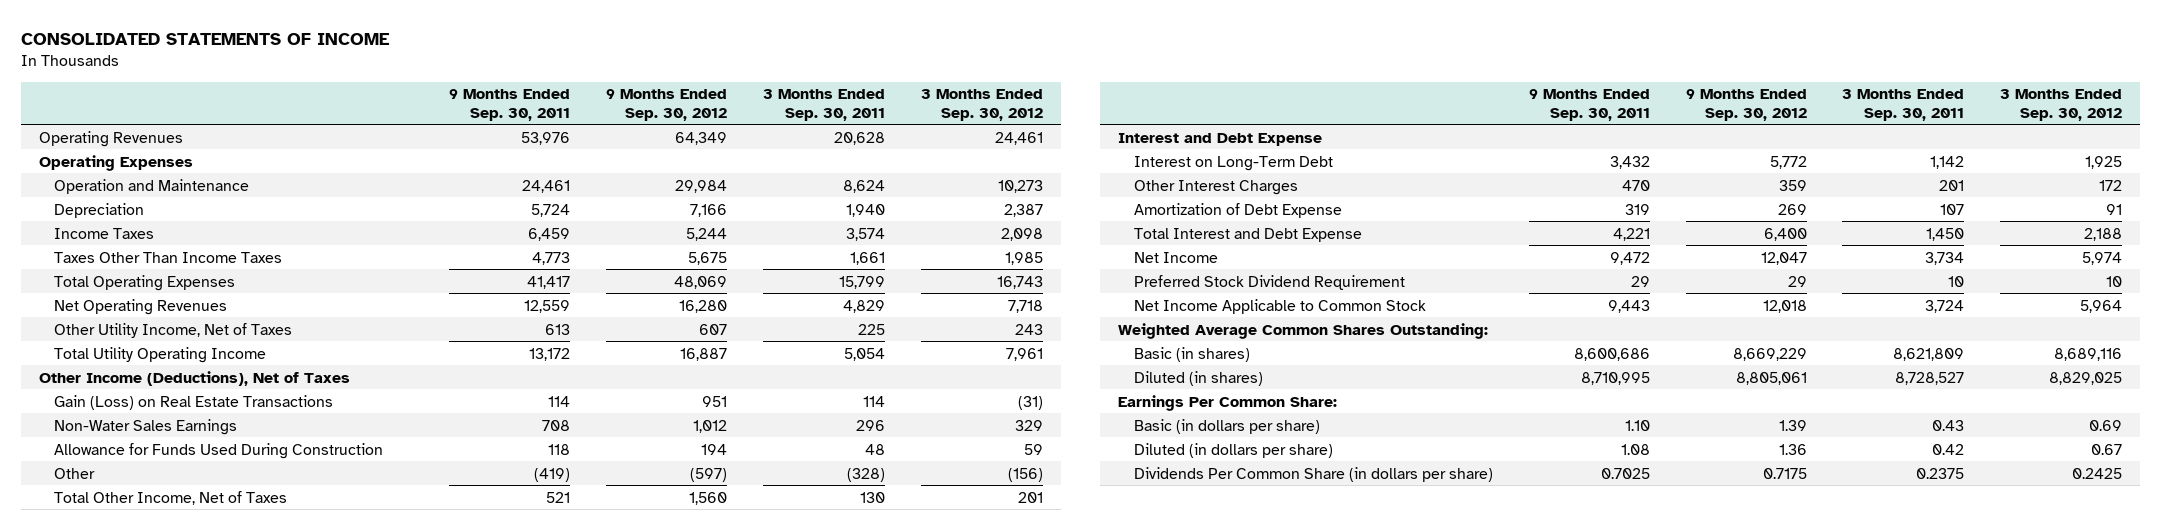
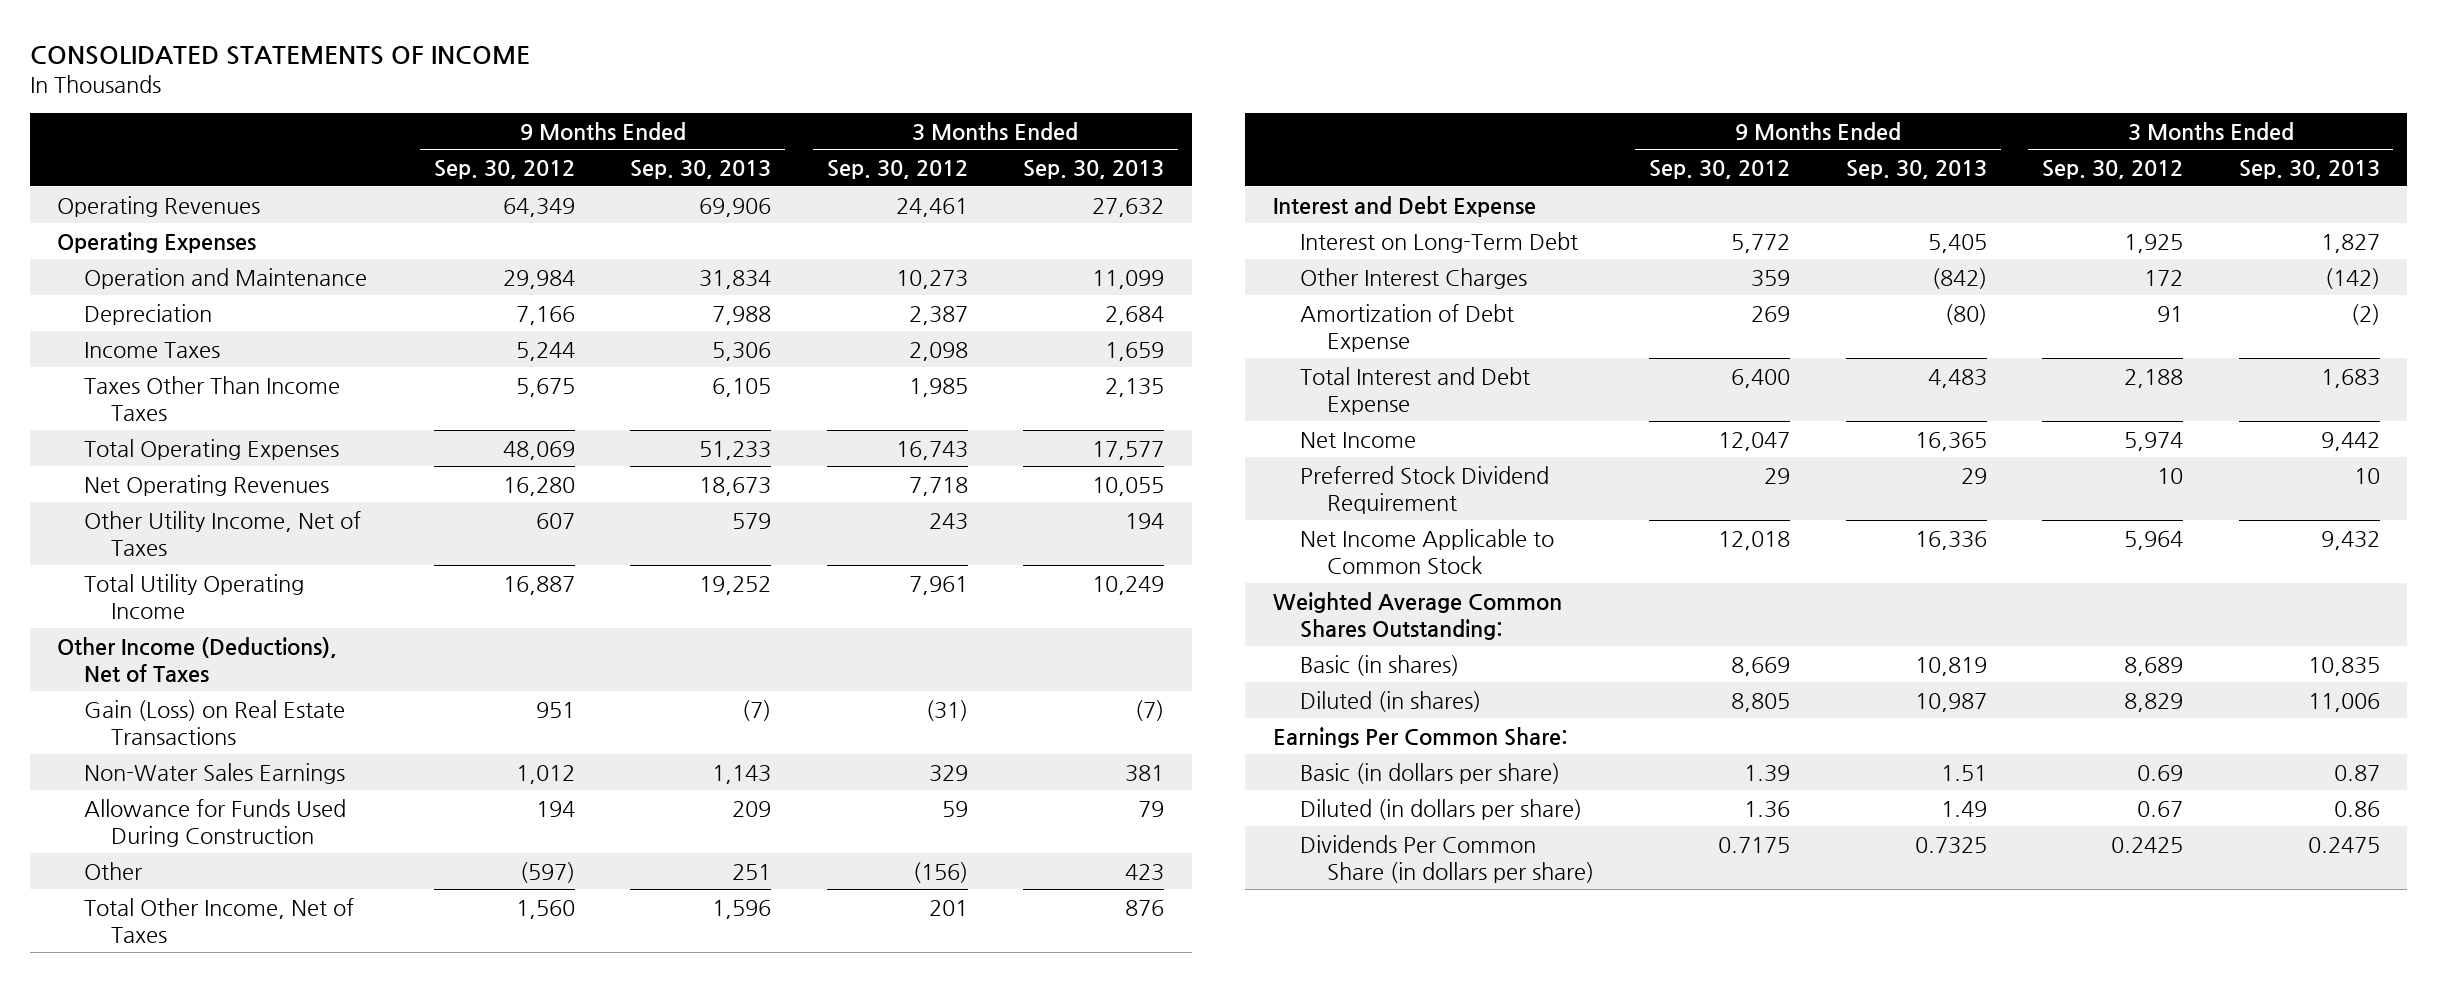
- | 9 Months Ended Sep. 30, 2011 | 9 Months Ended Sep. 30, 2012 | 3 Months Ended Sep. 30, 2011 | 3 Months Ended Sep. 30, 2012
+ | 9 Months Ended Sep. 30, 2012 | 9 Months Ended Sep. 30, 2013 | 3 Months Ended Sep. 30, 2012 | 3 Months Ended Sep. 30, 2013
- Basic (in shares) | 8,600,686 | 8,669,229 | 8,621,809 | 8,689,116
- Diluted (in shares) | 8,710,995 | 8,805,061 | 8,728,527 | 8,829,025
+ Basic (in shares) | 8,669 | 10,819 | 8,689 | 10,835
+ Diluted (in shares) | 8,805 | 10,987 | 8,829 | 11,006

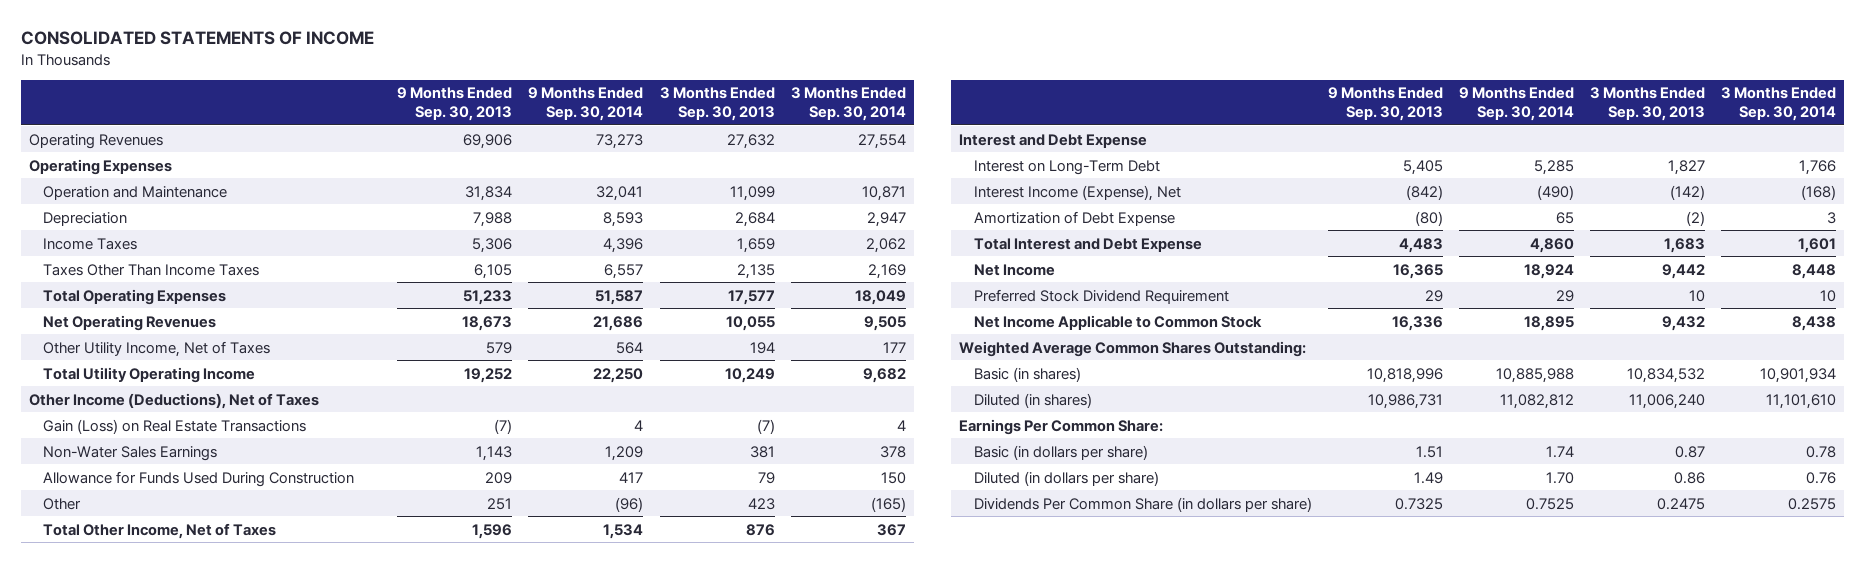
- | 9 Months Ended Sep. 30, 2012 | 9 Months Ended Sep. 30, 2013 | 3 Months Ended Sep. 30, 2012 | 3 Months Ended Sep. 30, 2013
+ | 9 Months Ended Sep. 30, 2013 | 9 Months Ended Sep. 30, 2014 | 3 Months Ended Sep. 30, 2013 | 3 Months Ended Sep. 30, 2014
- Other Interest Charges | 359 | (842) | 172 | (142)
+ Interest Income (Expense), Net | (842) | (490) | (142) | (168)
- Basic (in shares) | 8,669 | 10,819 | 8,689 | 10,835
- Diluted (in shares) | 8,805 | 10,987 | 8,829 | 11,006
+ Basic (in shares) | 10,818,996 | 10,885,988 | 10,834,532 | 10,901,934
+ Diluted (in shares) | 10,986,731 | 11,082,812 | 11,006,240 | 11,101,610

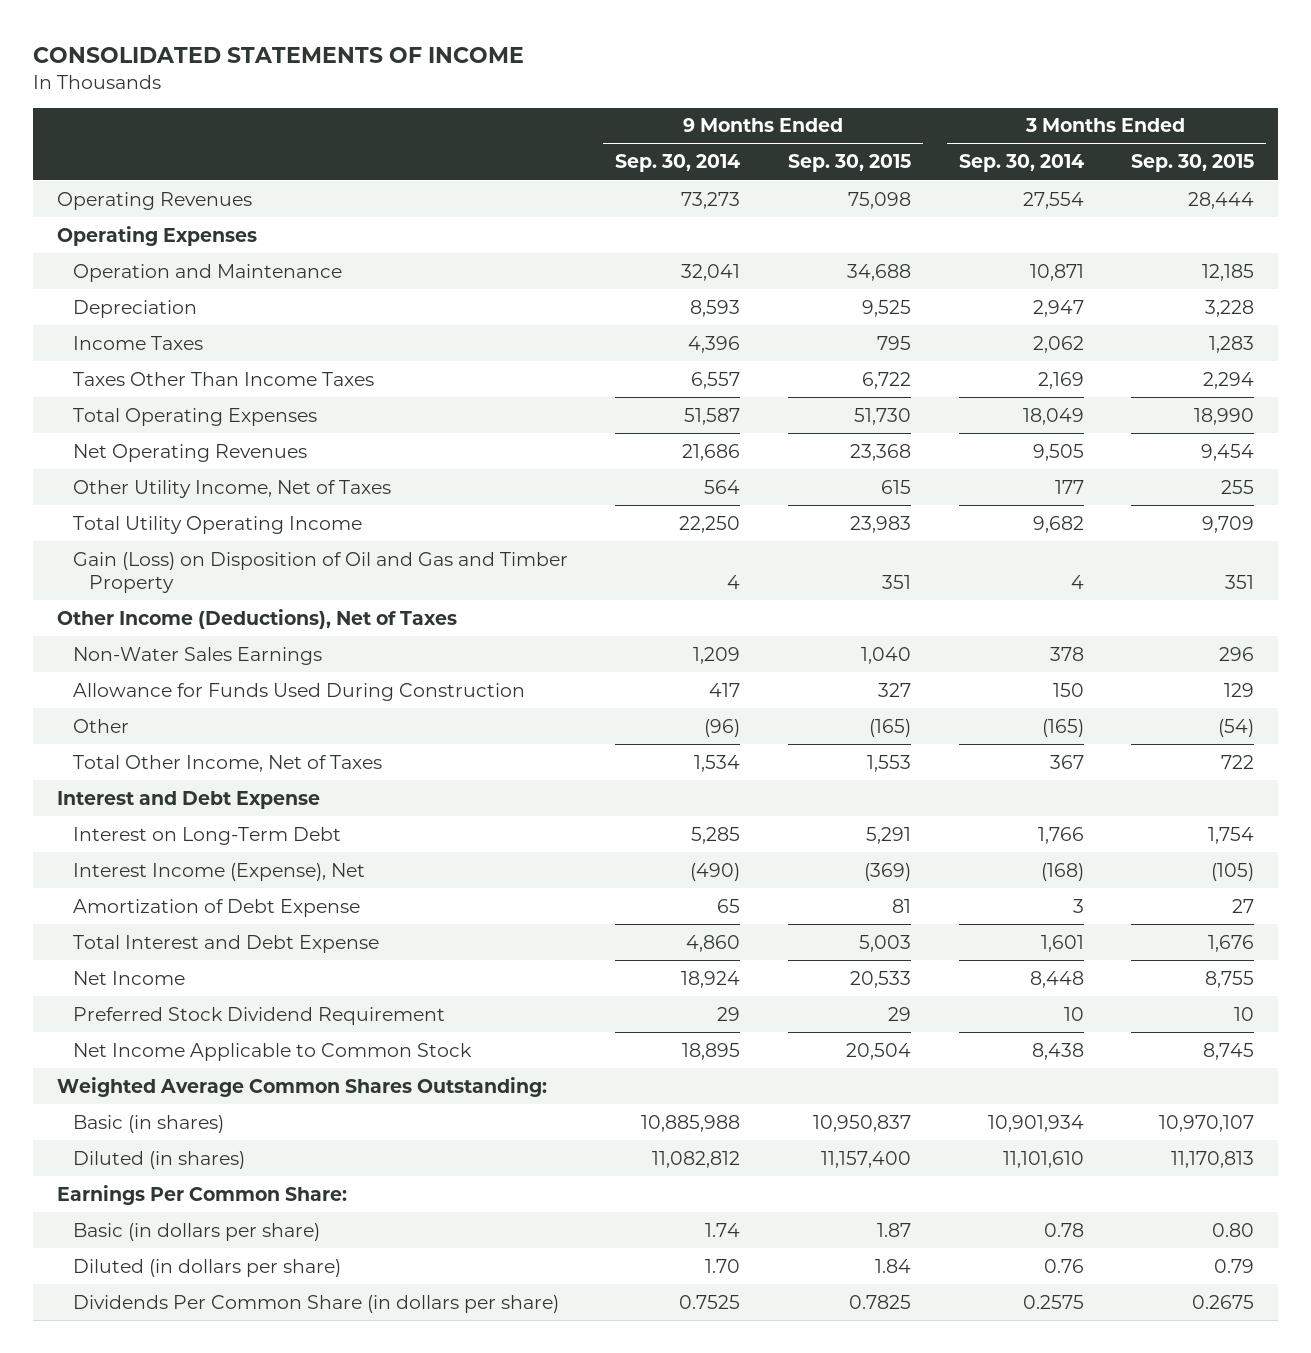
- | 9 Months Ended Sep. 30, 2013 | 9 Months Ended Sep. 30, 2014 | 3 Months Ended Sep. 30, 2013 | 3 Months Ended Sep. 30, 2014
+ | 9 Months Ended Sep. 30, 2014 | 9 Months Ended Sep. 30, 2015 | 3 Months Ended Sep. 30, 2014 | 3 Months Ended Sep. 30, 2015
+ Gain (Loss) on Disposition of Oil and Gas and Timber Property | 4 | 351 | 4 | 351
- Gain (Loss) on Real Estate Transactions | (7) | 4 | (7) | 4

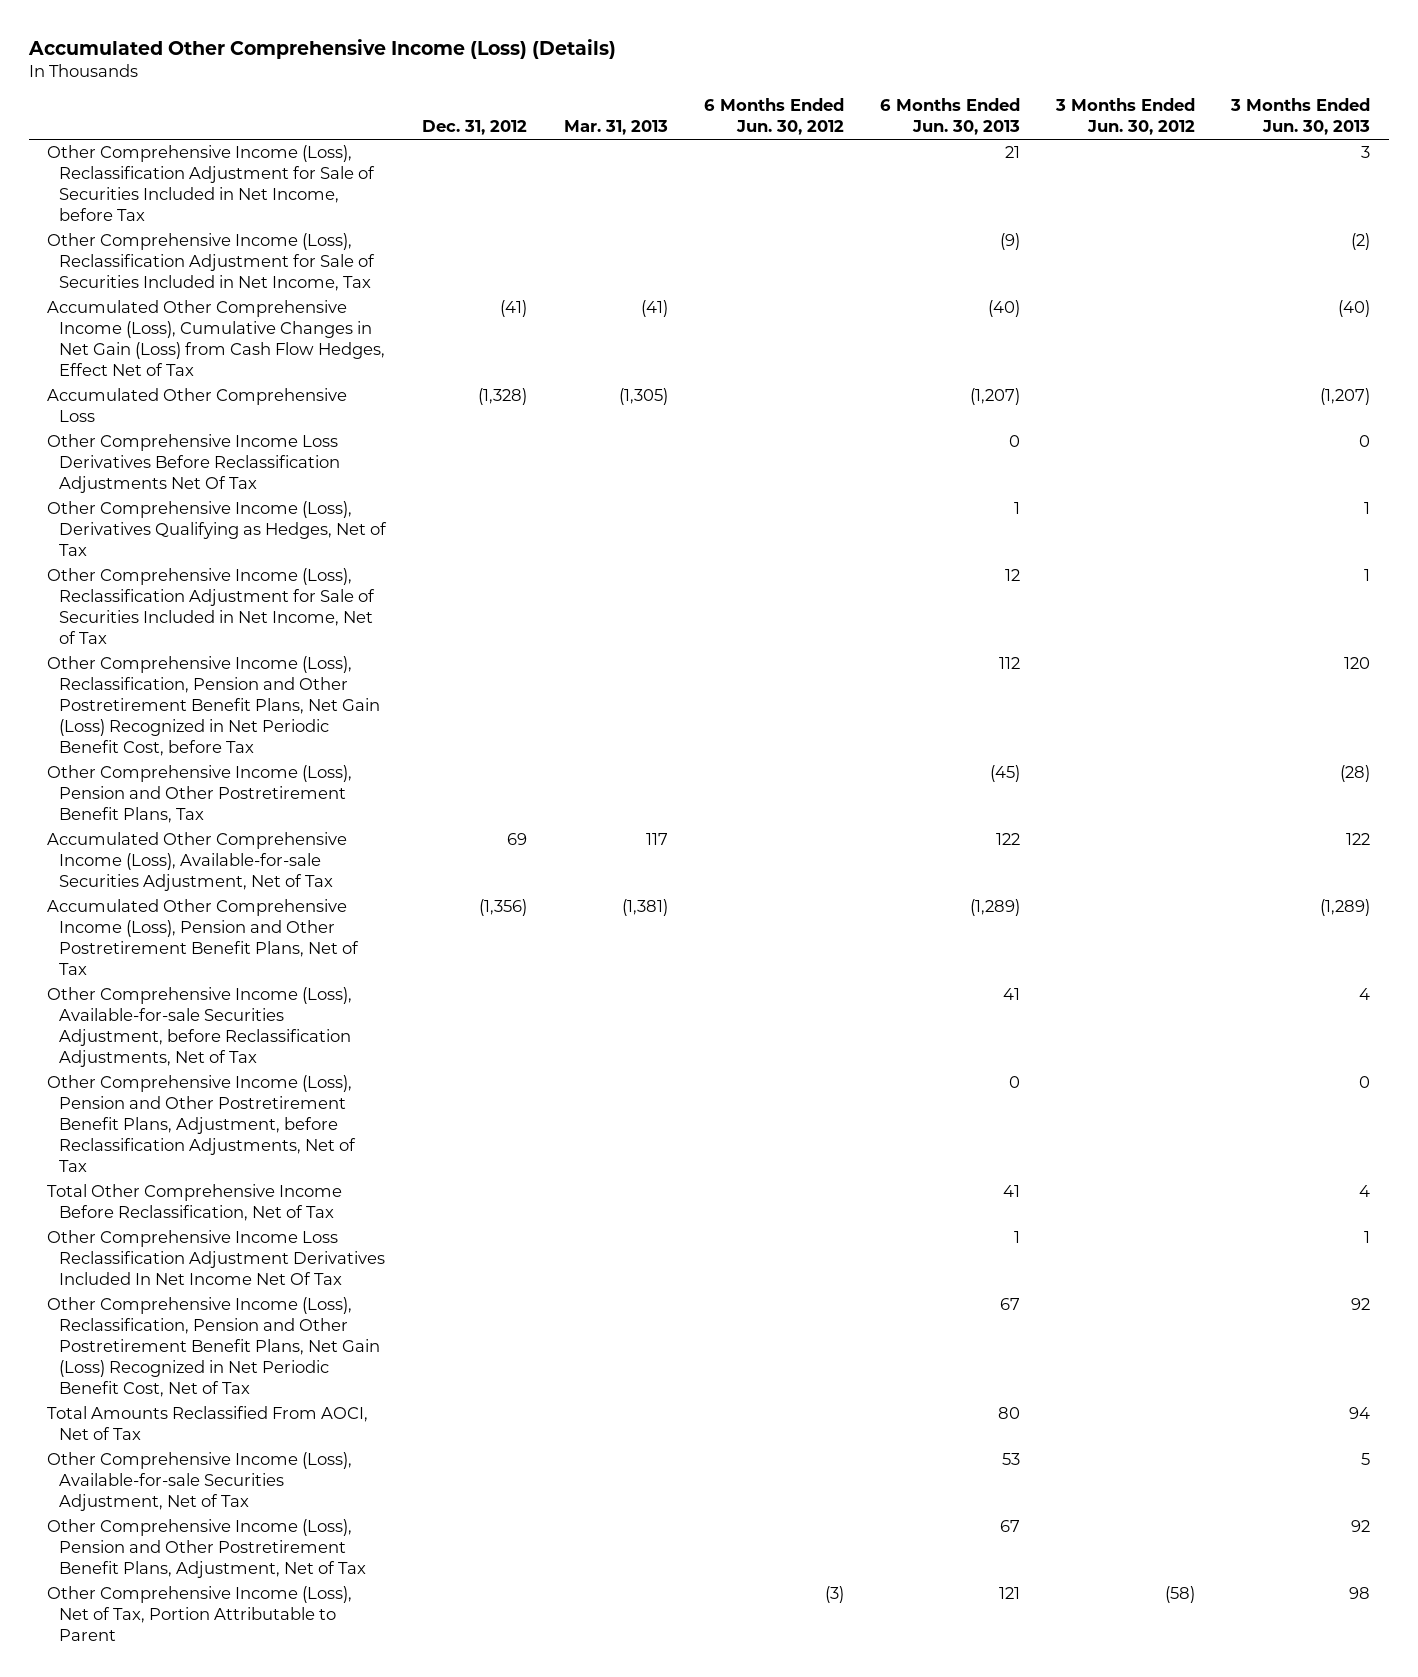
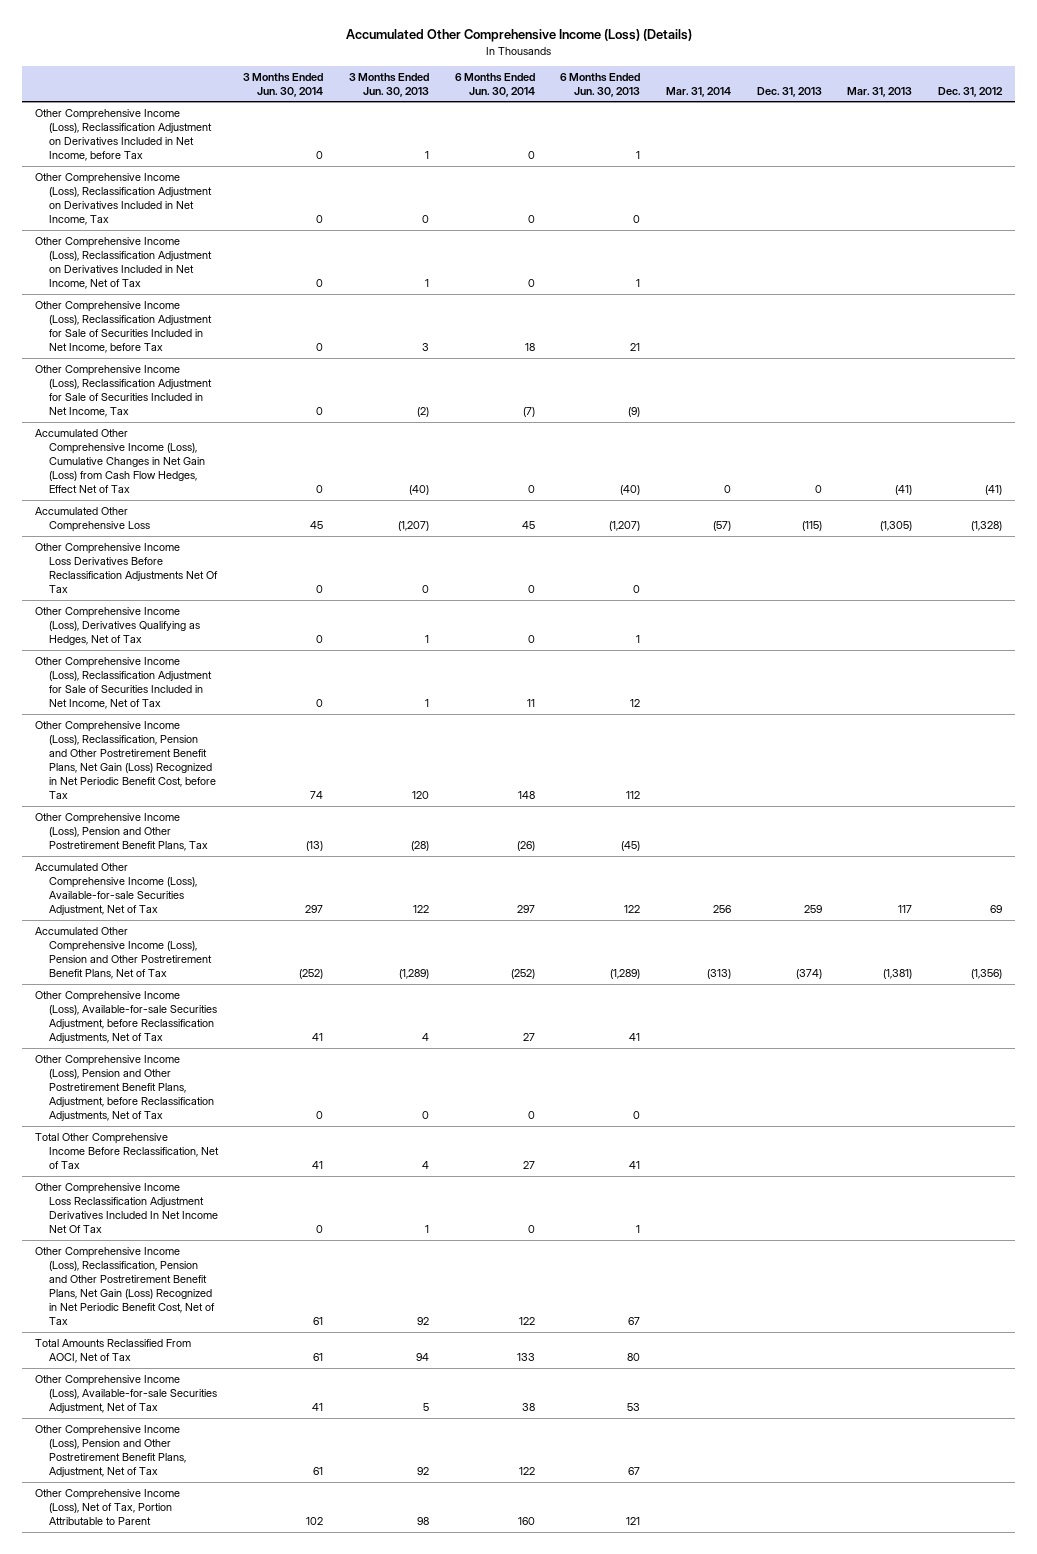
- | Dec. 31, 2012 | Mar. 31, 2013 | 6 Months Ended Jun. 30, 2012 | 6 Months Ended Jun. 30, 2013 | 3 Months Ended Jun. 30, 2012 | 3 Months Ended Jun. 30, 2013
+ | 3 Months Ended Jun. 30, 2014 | 3 Months Ended Jun. 30, 2013 | 6 Months Ended Jun. 30, 2014 | 6 Months Ended Jun. 30, 2013 | Mar. 31, 2014 | Dec. 31, 2013 | Mar. 31, 2013 | Dec. 31, 2012
+ Other Comprehensive Income (Loss), Reclassification Adjustment on Derivatives Included in Net Income, before Tax | 0 | 1 | 0 | 1 | | | |
+ Other Comprehensive Income (Loss), Reclassification Adjustment on Derivatives Included in Net Income, Tax | 0 | 0 | 0 | 0 | | | |
+ Other Comprehensive Income (Loss), Reclassification Adjustment on Derivatives Included in Net Income, Net of Tax | 0 | 1 | 0 | 1 | | | |

